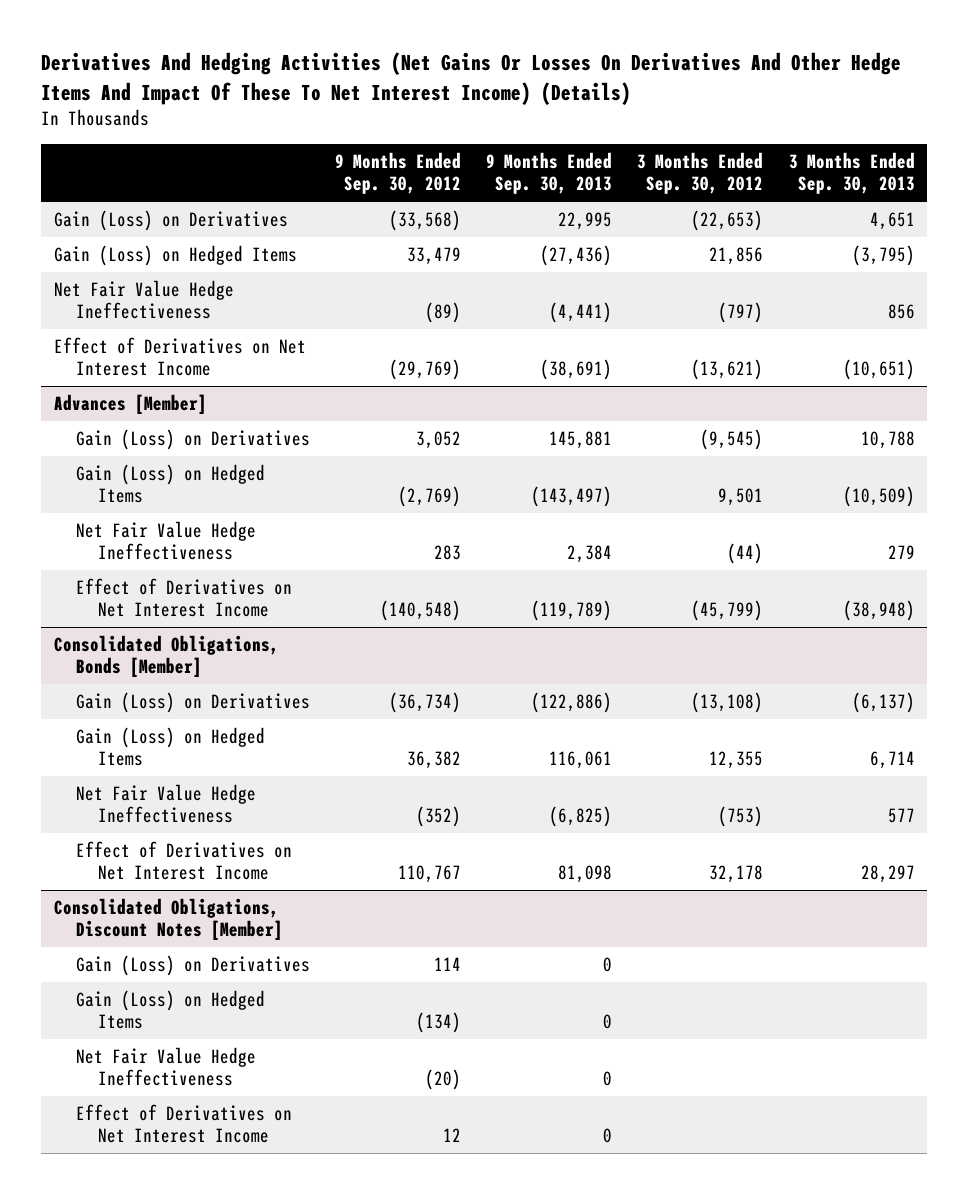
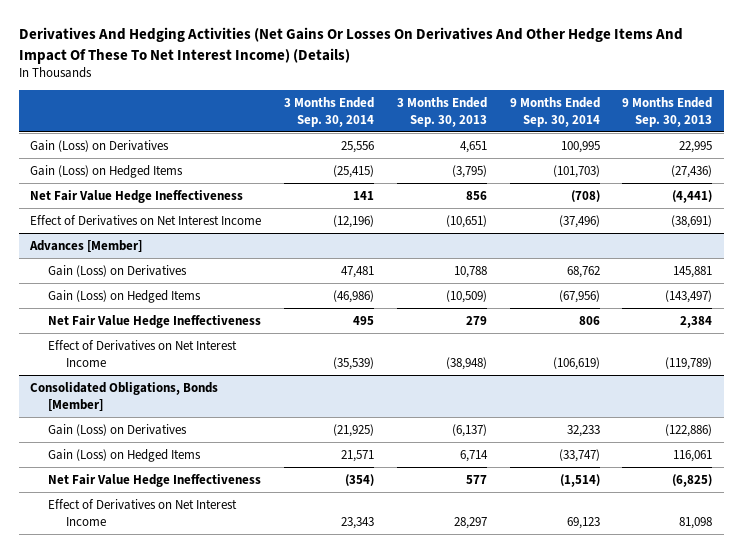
- | 9 Months Ended Sep. 30, 2012 | 9 Months Ended Sep. 30, 2013 | 3 Months Ended Sep. 30, 2012 | 3 Months Ended Sep. 30, 2013
+ | 3 Months Ended Sep. 30, 2014 | 3 Months Ended Sep. 30, 2013 | 9 Months Ended Sep. 30, 2014 | 9 Months Ended Sep. 30, 2013
- Consolidated Obligations, Discount Notes [Member]
- Gain (Loss) on Derivatives | 114 | 0 | |
- Gain (Loss) on Hedged Items | (134) | 0 | |
- Net Fair Value Hedge Ineffectiveness | (20) | 0 | |
- Effect of Derivatives on Net Interest Income | 12 | 0 | |

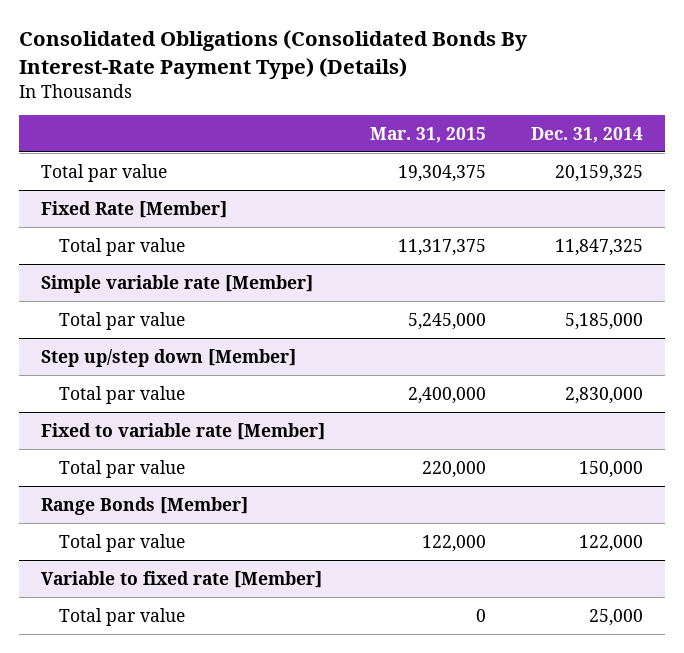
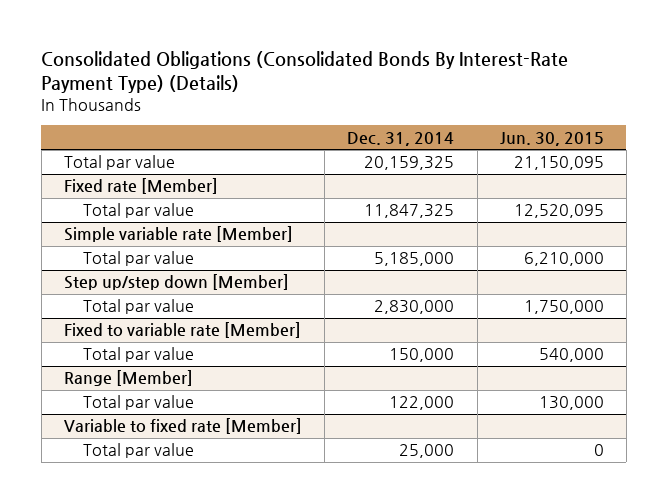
- | Mar. 31, 2015 | Dec. 31, 2014
+ | Dec. 31, 2014 | Jun. 30, 2015
- Fixed Rate [Member]
+ Fixed rate [Member]
- Range Bonds [Member]
+ Range [Member]

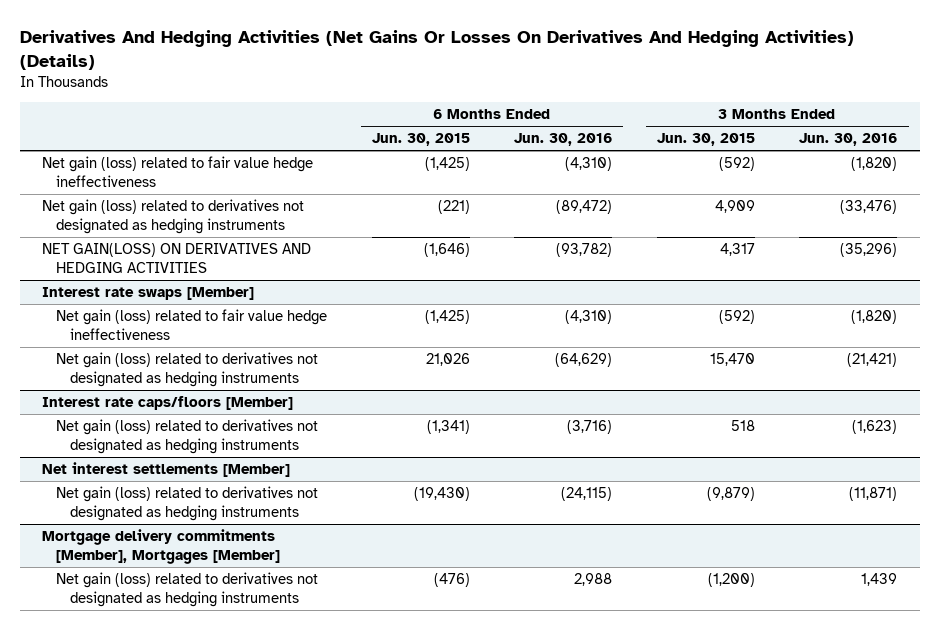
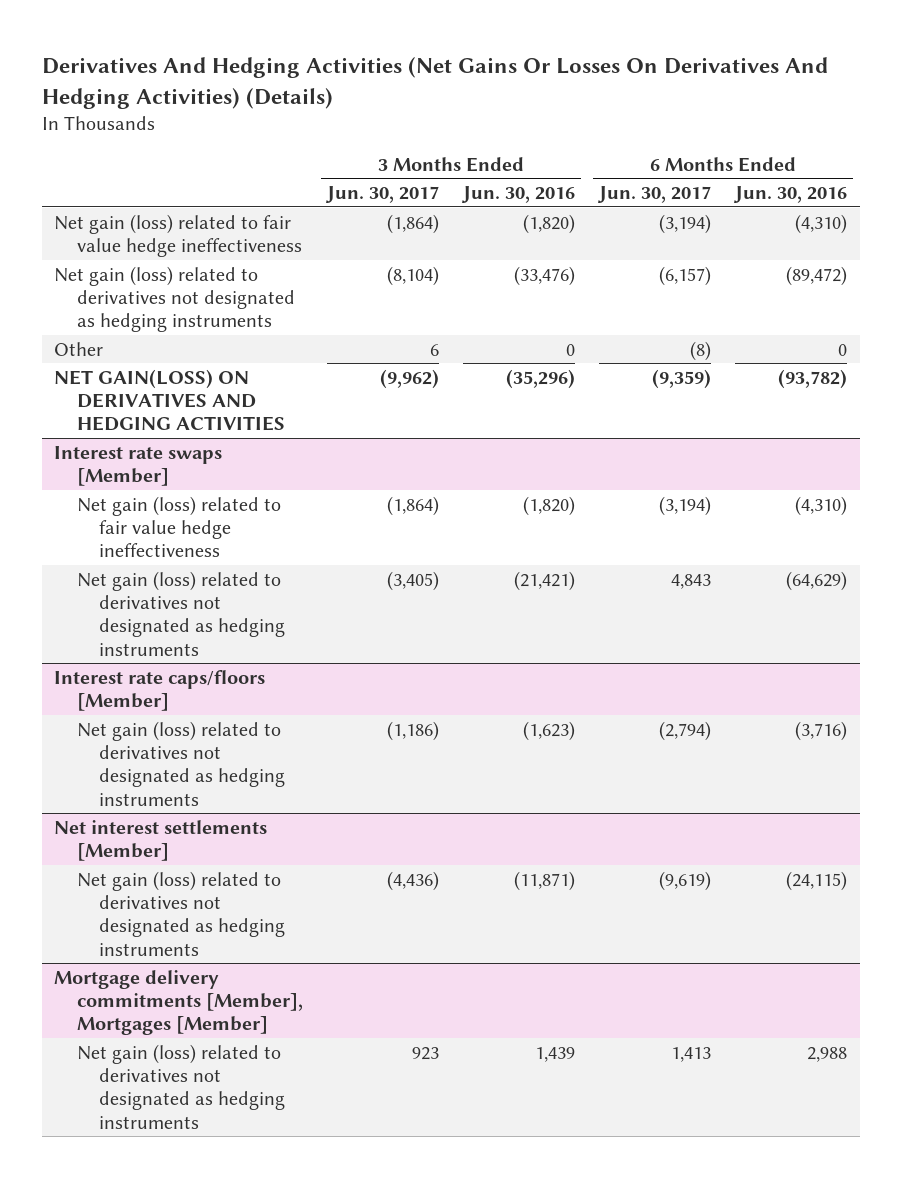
- | 6 Months Ended Jun. 30, 2015 | 6 Months Ended Jun. 30, 2016 | 3 Months Ended Jun. 30, 2015 | 3 Months Ended Jun. 30, 2016
+ | 3 Months Ended Jun. 30, 2017 | 3 Months Ended Jun. 30, 2016 | 6 Months Ended Jun. 30, 2017 | 6 Months Ended Jun. 30, 2016
+ Other | 6 | 0 | (8) | 0

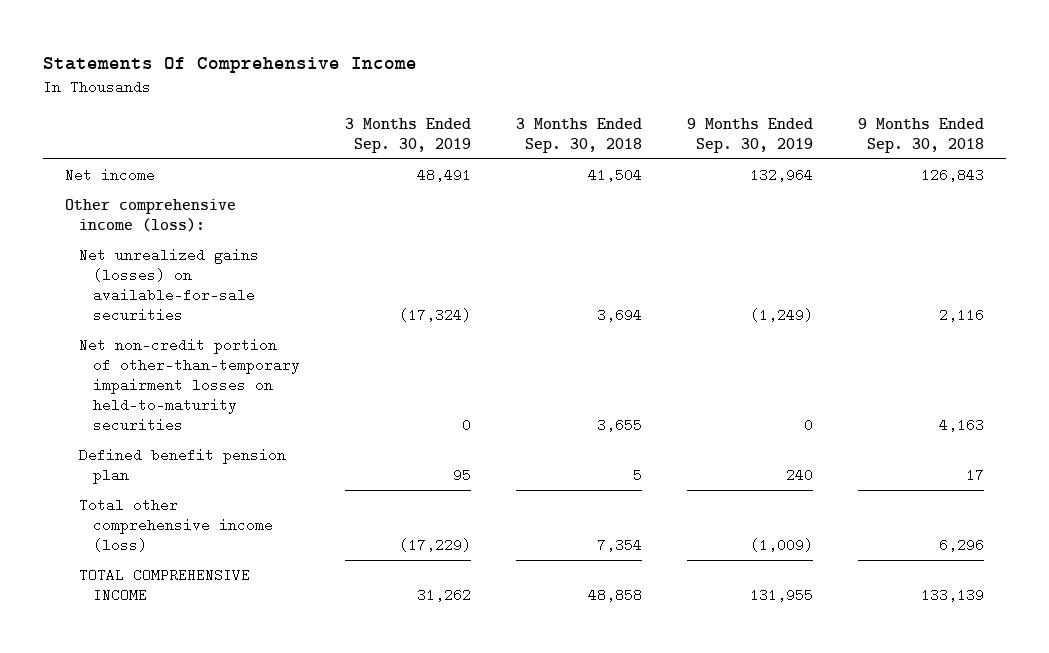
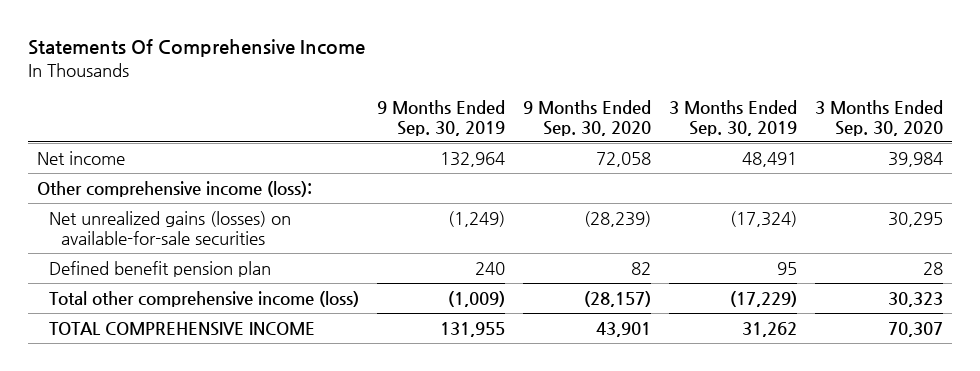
- | 3 Months Ended Sep. 30, 2019 | 3 Months Ended Sep. 30, 2018 | 9 Months Ended Sep. 30, 2019 | 9 Months Ended Sep. 30, 2018
+ | 9 Months Ended Sep. 30, 2019 | 9 Months Ended Sep. 30, 2020 | 3 Months Ended Sep. 30, 2019 | 3 Months Ended Sep. 30, 2020
- Net non-credit portion of other-than-temporary impairment losses on held-to-maturity securities | 0 | 3,655 | 0 | 4,163

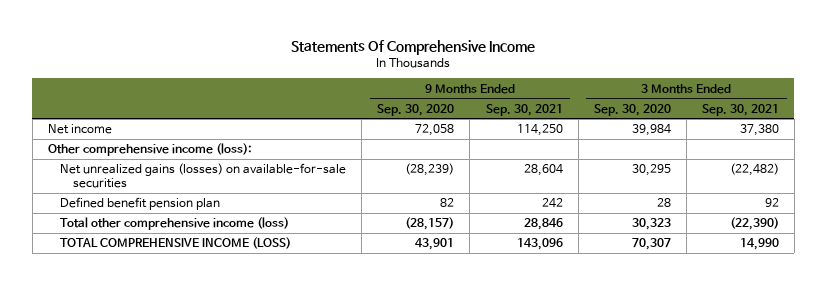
- | 9 Months Ended Sep. 30, 2019 | 9 Months Ended Sep. 30, 2020 | 3 Months Ended Sep. 30, 2019 | 3 Months Ended Sep. 30, 2020
+ | 9 Months Ended Sep. 30, 2020 | 9 Months Ended Sep. 30, 2021 | 3 Months Ended Sep. 30, 2020 | 3 Months Ended Sep. 30, 2021
- TOTAL COMPREHENSIVE INCOME | 131,955 | 43,901 | 31,262 | 70,307
+ TOTAL COMPREHENSIVE INCOME (LOSS) | 43,901 | 143,096 | 70,307 | 14,990

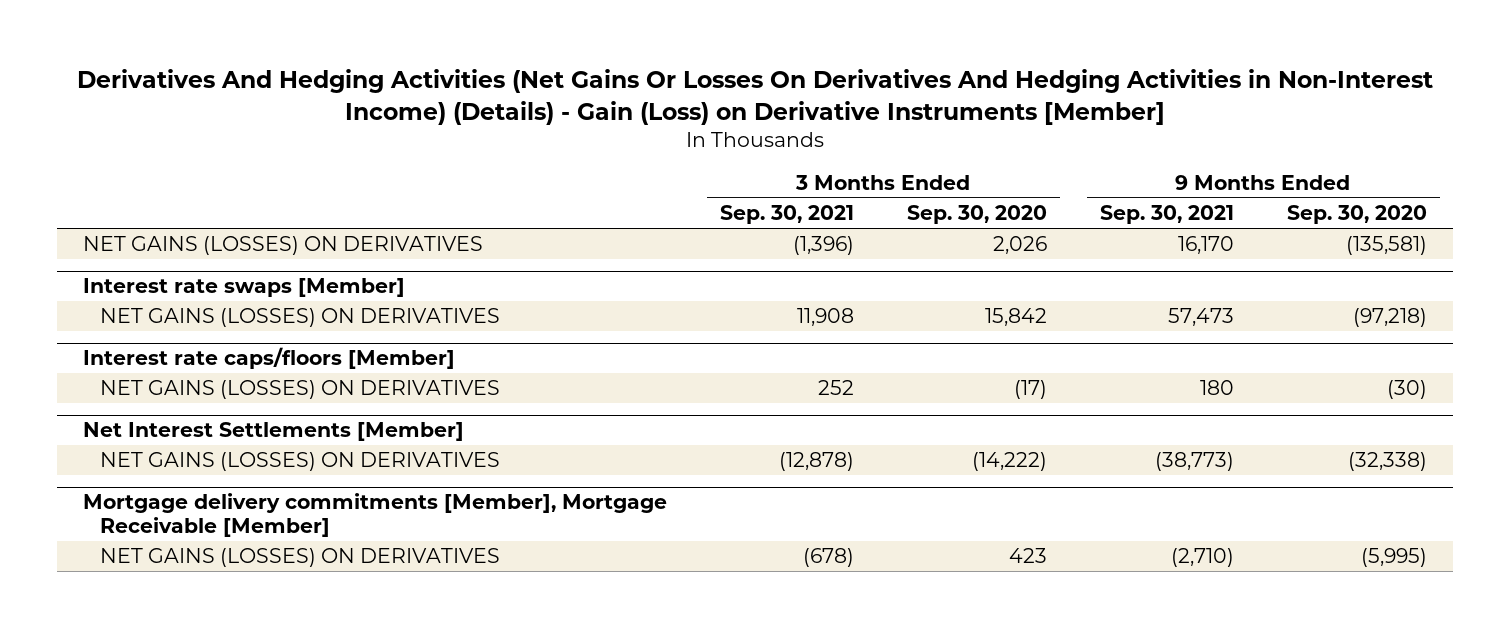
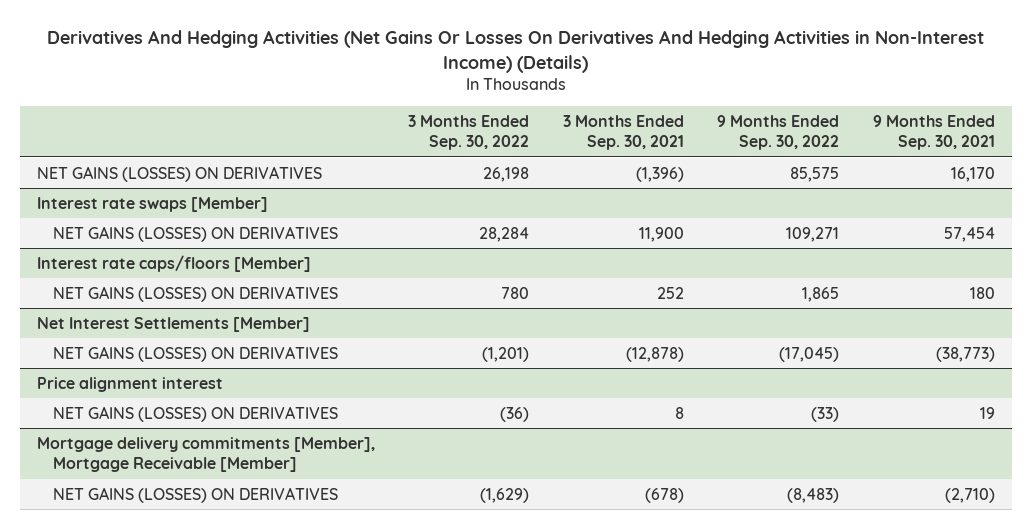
- Derivatives And Hedging Activities (Net Gains Or Losses On Derivatives And Hedging Activities in Non-Interest Income) (Details) - Gain (Loss) on Derivative Instruments [Member]
+ Derivatives And Hedging Activities (Net Gains Or Losses On Derivatives And Hedging Activities in Non-Interest Income) (Details)
- | 3 Months Ended Sep. 30, 2021 | 3 Months Ended Sep. 30, 2020 | 9 Months Ended Sep. 30, 2021 | 9 Months Ended Sep. 30, 2020
+ | 3 Months Ended Sep. 30, 2022 | 3 Months Ended Sep. 30, 2021 | 9 Months Ended Sep. 30, 2022 | 9 Months Ended Sep. 30, 2021
@ Interest rate swaps [Member]
- NET GAINS (LOSSES) ON DERIVATIVES | 11,908 | 15,842 | 57,473 | (97,218)
+ NET GAINS (LOSSES) ON DERIVATIVES | 28,284 | 11,900 | 109,271 | 57,454
+ Price alignment interest
+ NET GAINS (LOSSES) ON DERIVATIVES | (36) | 8 | (33) | 19

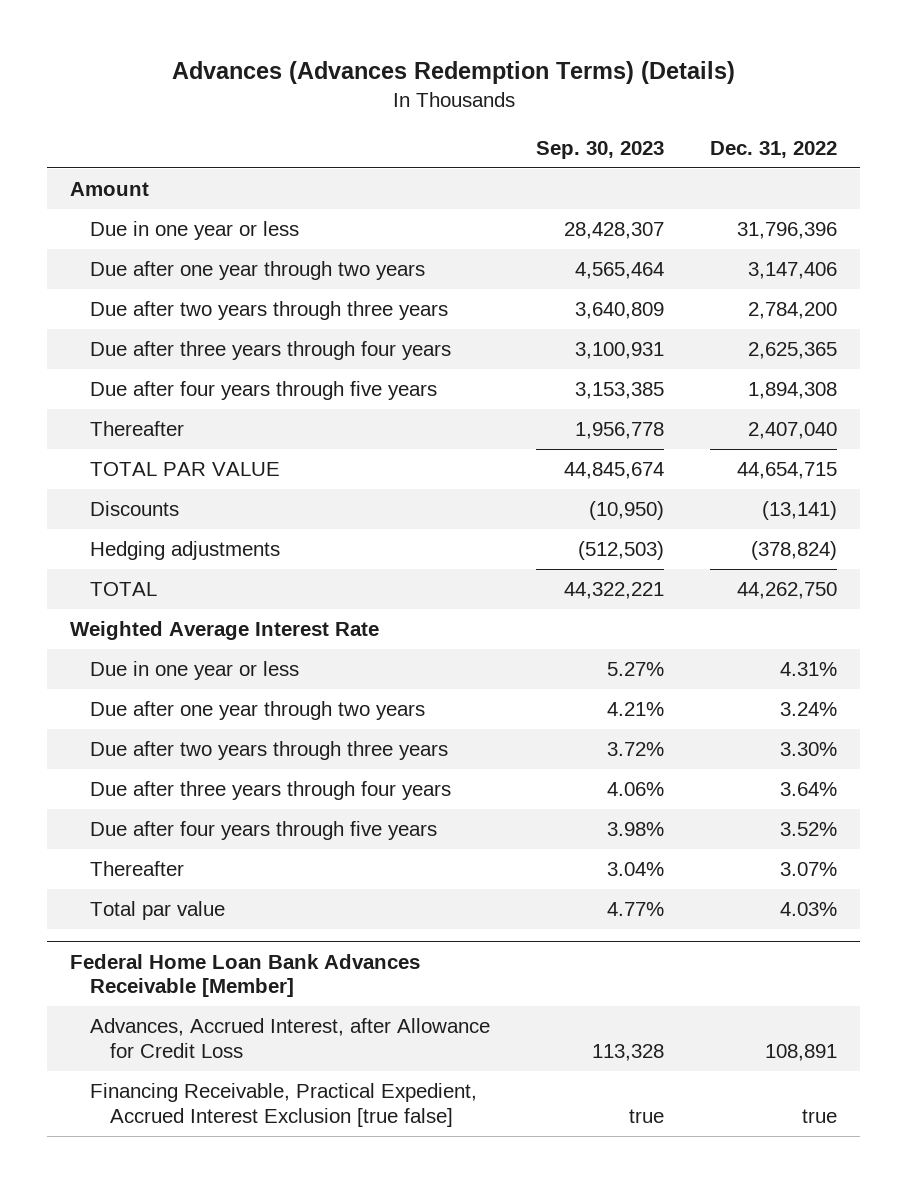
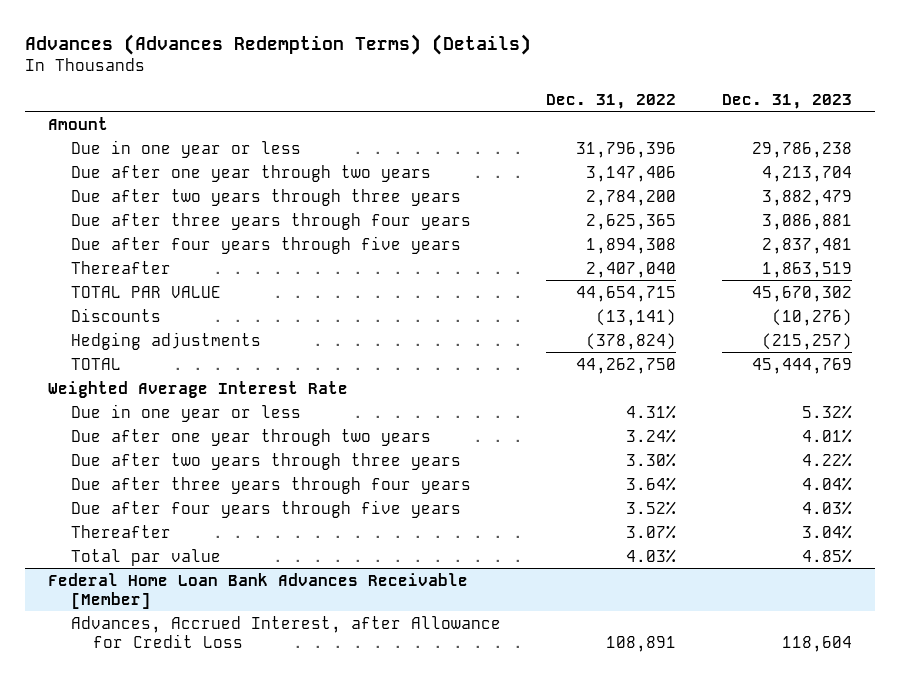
- | Sep. 30, 2023 | Dec. 31, 2022
+ | Dec. 31, 2022 | Dec. 31, 2023
@ Federal Home Loan Bank Advances Receivable [Member]
- Financing Receivable, Practical Expedient, Accrued Interest Exclusion [true false] | true | true

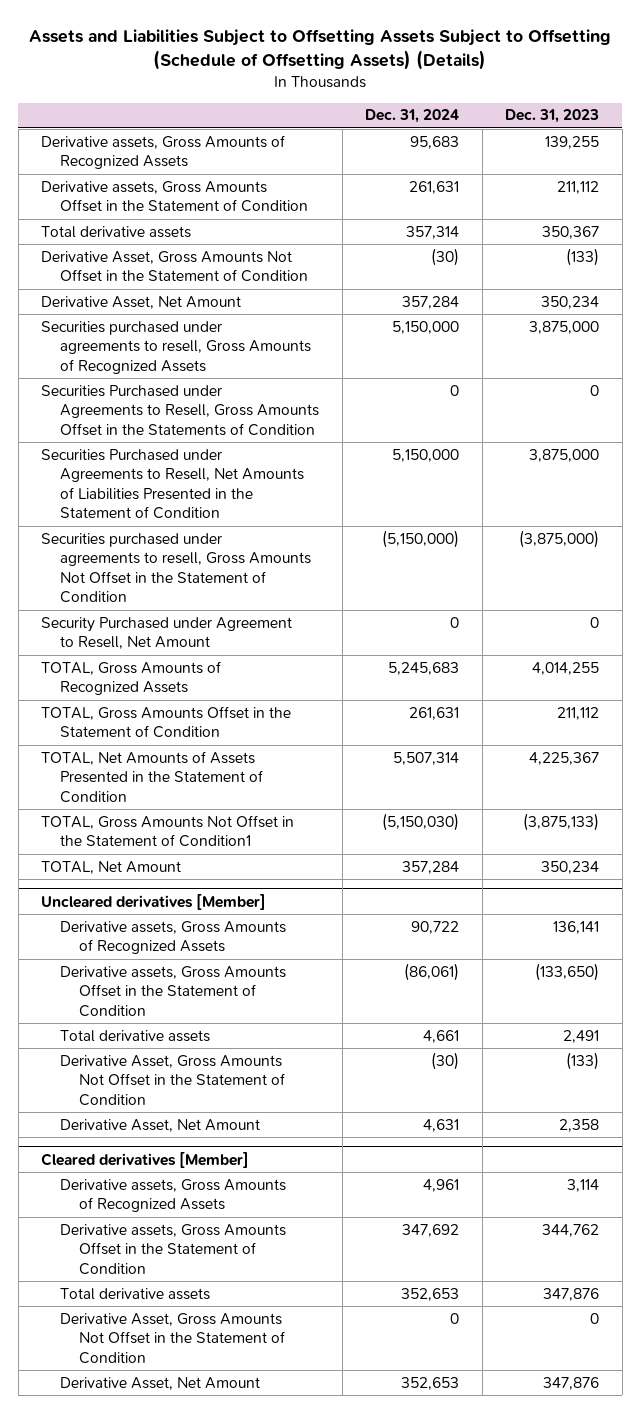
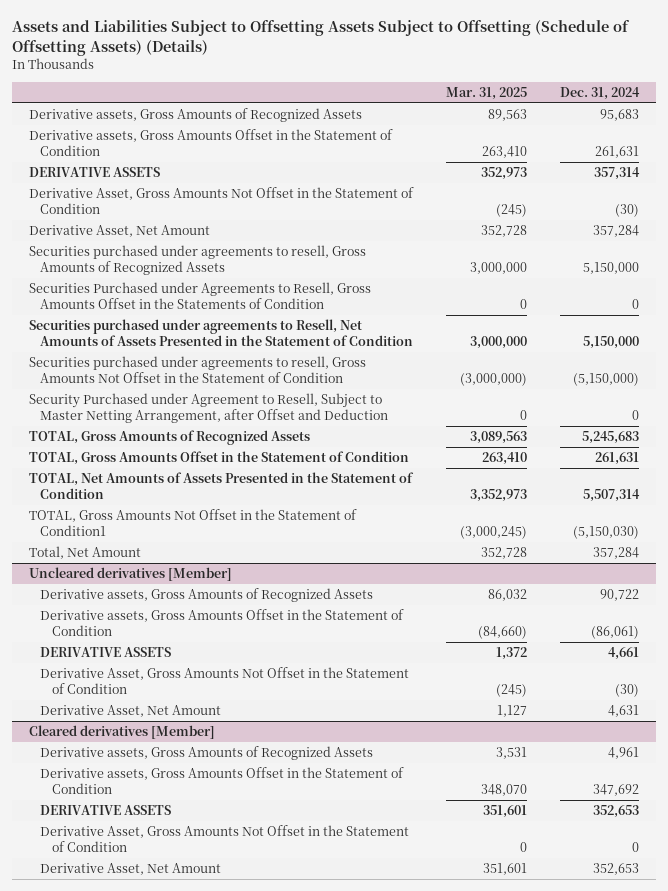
- | Dec. 31, 2024 | Dec. 31, 2023
+ | Mar. 31, 2025 | Dec. 31, 2024
- Total derivative assets | 357,314 | 350,367
+ DERIVATIVE ASSETS | 352,973 | 357,314
- Securities Purchased under Agreements to Resell, Net Amounts of Liabilities Presented in the Statement of Condition | 5,150,000 | 3,875,000
+ Securities purchased under agreements to Resell, Net Amounts of Assets Presented in the Statement of Condition | 3,000,000 | 5,150,000
- Security Purchased under Agreement to Resell, Net Amount | 0 | 0
+ Security Purchased under Agreement to Resell, Subject to Master Netting Arrangement, after Offset and Deduction | 0 | 0
- TOTAL, Net Amount | 357,284 | 350,234
+ Total, Net Amount | 352,728 | 357,284
@ Uncleared derivatives [Member]
- Total derivative assets | 4,661 | 2,491
+ DERIVATIVE ASSETS | 1,372 | 4,661
@ Cleared derivatives [Member]
- Total derivative assets | 352,653 | 347,876
+ DERIVATIVE ASSETS | 351,601 | 352,653

